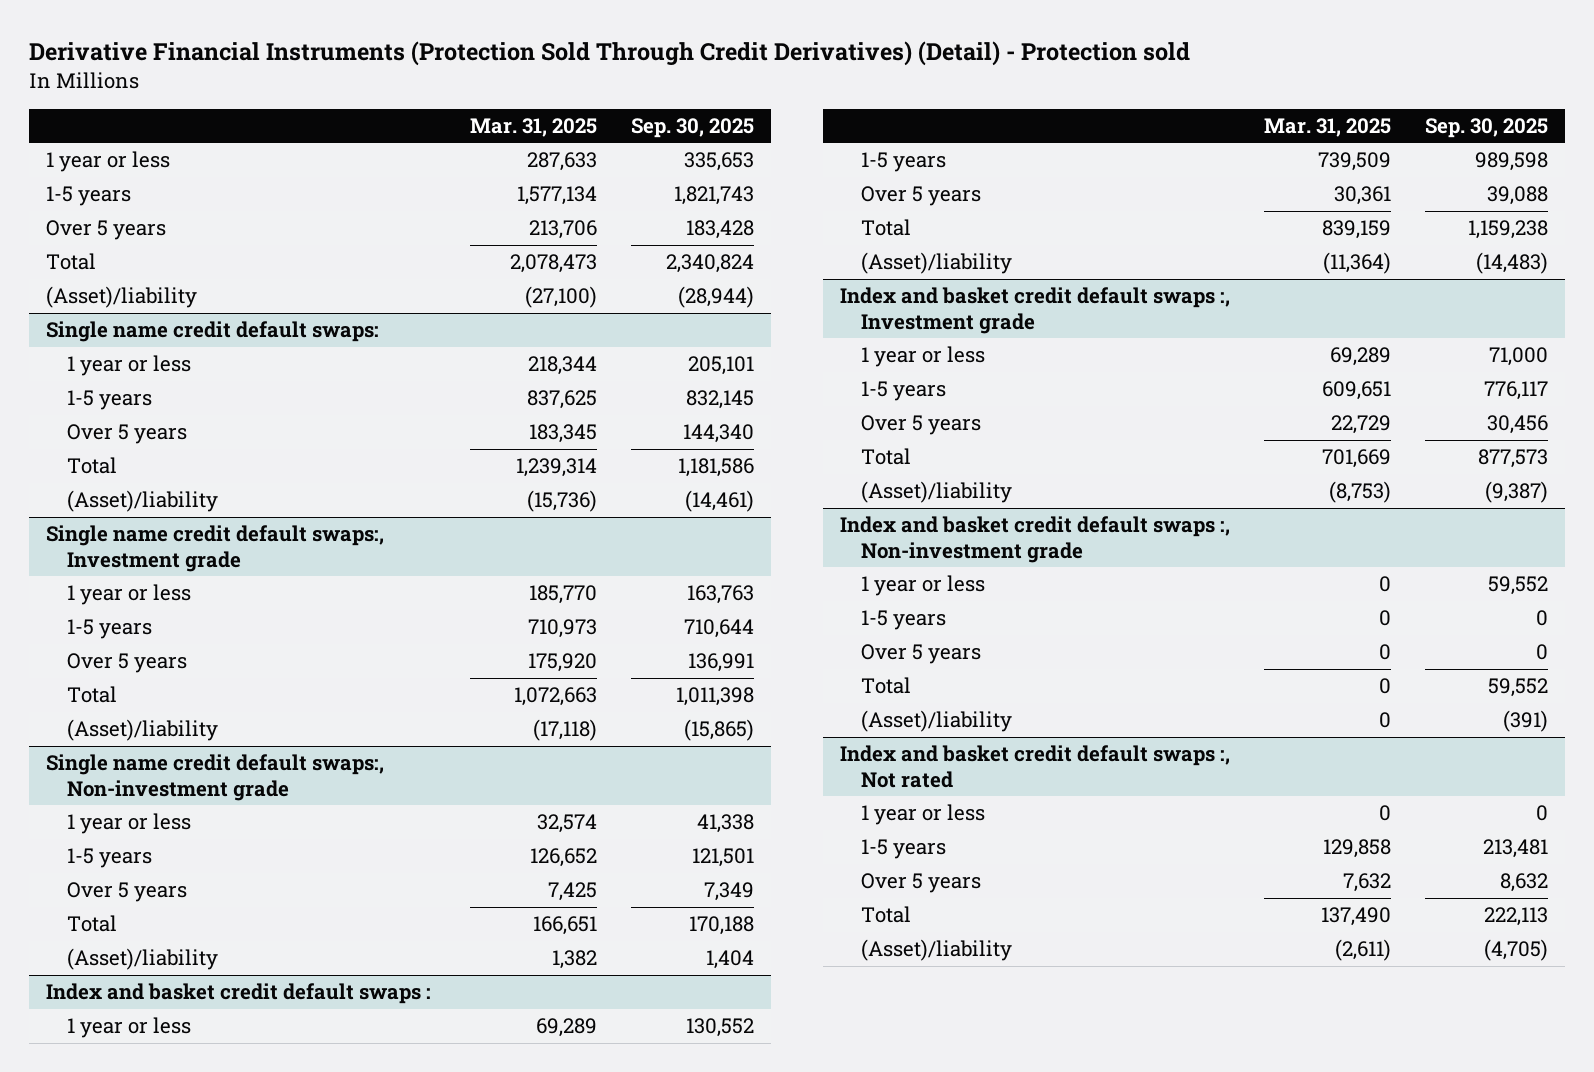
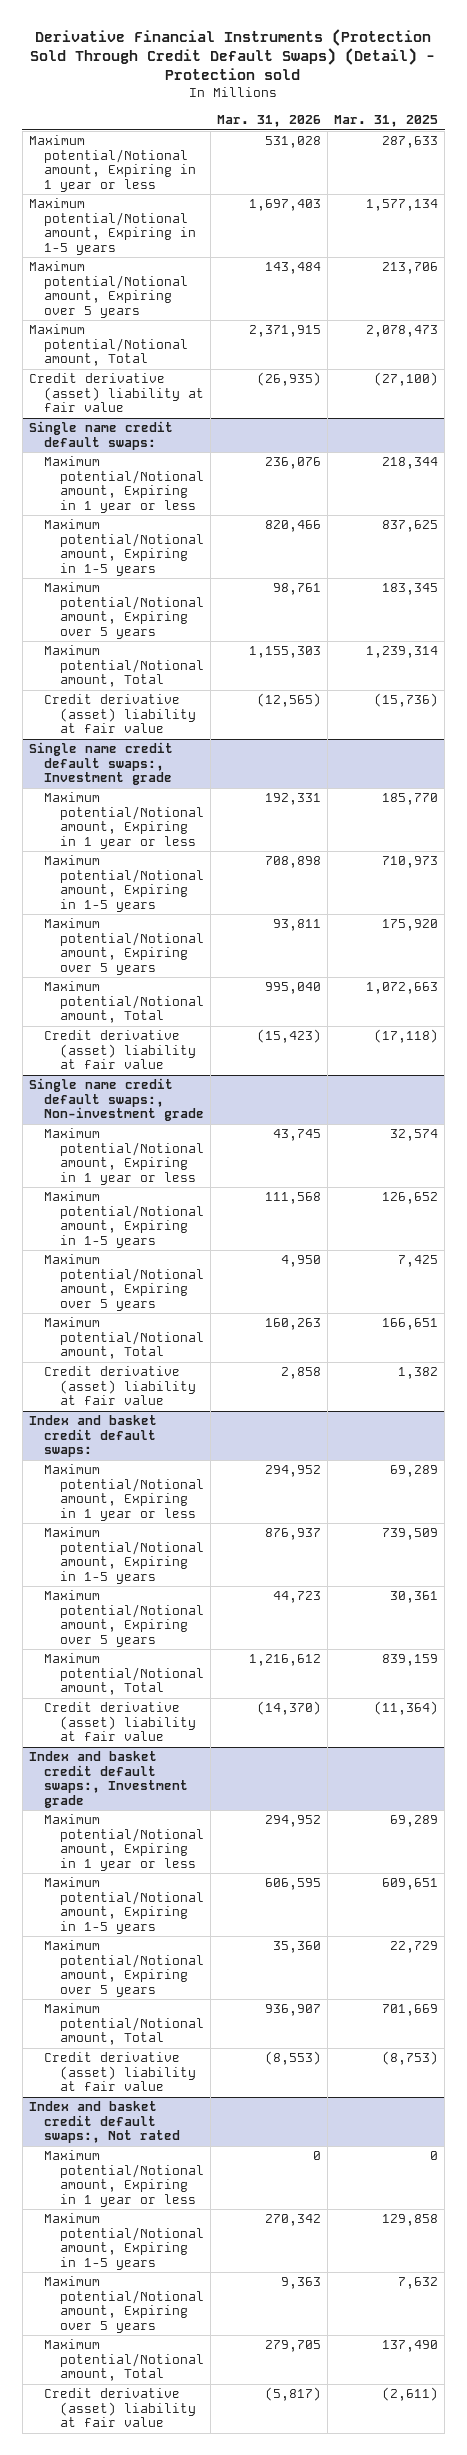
- Derivative Financial Instruments (Protection Sold Through Credit Derivatives) (Detail) - Protection sold
+ Derivative Financial Instruments (Protection Sold Through Credit Default Swaps) (Detail) - Protection sold
- | Mar. 31, 2025 | Sep. 30, 2025
+ | Mar. 31, 2026 | Mar. 31, 2025
- 1 year or less | 287,633 | 335,653
- 1-5 years | 1,577,134 | 1,821,743
- Over 5 years | 213,706 | 183,428
- Total | 2,078,473 | 2,340,824
- (Asset)/liability | (27,100) | (28,944)
+ Maximum potential/Notional amount, Expiring in 1 year or less | 531,028 | 287,633
+ Maximum potential/Notional amount, Expiring in 1-5 years | 1,697,403 | 1,577,134
+ Maximum potential/Notional amount, Expiring over 5 years | 143,484 | 213,706
+ Maximum potential/Notional amount, Total | 2,371,915 | 2,078,473
+ Credit derivative (asset) liability at fair value | (26,935) | (27,100)
@ Single name credit default swaps:
- 1 year or less | 218,344 | 205,101
- 1-5 years | 837,625 | 832,145
- Over 5 years | 183,345 | 144,340
- Total | 1,239,314 | 1,181,586
- (Asset)/liability | (15,736) | (14,461)
+ Maximum potential/Notional amount, Expiring in 1 year or less | 236,076 | 218,344
+ Maximum potential/Notional amount, Expiring in 1-5 years | 820,466 | 837,625
+ Maximum potential/Notional amount, Expiring over 5 years | 98,761 | 183,345
+ Maximum potential/Notional amount, Total | 1,155,303 | 1,239,314
+ Credit derivative (asset) liability at fair value | (12,565) | (15,736)
@ Single name credit default swaps:, Investment grade
- 1 year or less | 185,770 | 163,763
- 1-5 years | 710,973 | 710,644
- Over 5 years | 175,920 | 136,991
- Total | 1,072,663 | 1,011,398
- (Asset)/liability | (17,118) | (15,865)
+ Maximum potential/Notional amount, Expiring in 1 year or less | 192,331 | 185,770
+ Maximum potential/Notional amount, Expiring in 1-5 years | 708,898 | 710,973
+ Maximum potential/Notional amount, Expiring over 5 years | 93,811 | 175,920
+ Maximum potential/Notional amount, Total | 995,040 | 1,072,663
+ Credit derivative (asset) liability at fair value | (15,423) | (17,118)
@ Single name credit default swaps:, Non-investment grade
- 1 year or less | 32,574 | 41,338
- 1-5 years | 126,652 | 121,501
- Over 5 years | 7,425 | 7,349
- Total | 166,651 | 170,188
- (Asset)/liability | 1,382 | 1,404
- Index and basket credit default swaps :
- 1 year or less | 69,289 | 130,552
- 1-5 years | 739,509 | 989,598
- Over 5 years | 30,361 | 39,088
- Total | 839,159 | 1,159,238
- (Asset)/liability | (11,364) | (14,483)
- Index and basket credit default swaps :, Investment grade
- 1 year or less | 69,289 | 71,000
- 1-5 years | 609,651 | 776,117
- Over 5 years | 22,729 | 30,456
- Total | 701,669 | 877,573
- (Asset)/liability | (8,753) | (9,387)
- Index and basket credit default swaps :, Non-investment grade
- 1 year or less | 0 | 59,552
- 1-5 years | 0 | 0
- Over 5 years | 0 | 0
- Total | 0 | 59,552
- (Asset)/liability | 0 | (391)
- Index and basket credit default swaps :, Not rated
- 1 year or less | 0 | 0
- 1-5 years | 129,858 | 213,481
- Over 5 years | 7,632 | 8,632
- Total | 137,490 | 222,113
- (Asset)/liability | (2,611) | (4,705)
@ Single name credit default swaps:, Non-investment grade
+ Maximum potential/Notional amount, Expiring in 1 year or less | 43,745 | 32,574
+ Maximum potential/Notional amount, Expiring in 1-5 years | 111,568 | 126,652
+ Maximum potential/Notional amount, Expiring over 5 years | 4,950 | 7,425
+ Maximum potential/Notional amount, Total | 160,263 | 166,651
+ Credit derivative (asset) liability at fair value | 2,858 | 1,382
+ Index and basket credit default swaps:
+ Maximum potential/Notional amount, Expiring in 1 year or less | 294,952 | 69,289
+ Maximum potential/Notional amount, Expiring in 1-5 years | 876,937 | 739,509
+ Maximum potential/Notional amount, Expiring over 5 years | 44,723 | 30,361
+ Maximum potential/Notional amount, Total | 1,216,612 | 839,159
+ Credit derivative (asset) liability at fair value | (14,370) | (11,364)
+ Index and basket credit default swaps:, Investment grade
+ Maximum potential/Notional amount, Expiring in 1 year or less | 294,952 | 69,289
+ Maximum potential/Notional amount, Expiring in 1-5 years | 606,595 | 609,651
+ Maximum potential/Notional amount, Expiring over 5 years | 35,360 | 22,729
+ Maximum potential/Notional amount, Total | 936,907 | 701,669
+ Credit derivative (asset) liability at fair value | (8,553) | (8,753)
+ Index and basket credit default swaps:, Not rated
+ Maximum potential/Notional amount, Expiring in 1 year or less | 0 | 0
+ Maximum potential/Notional amount, Expiring in 1-5 years | 270,342 | 129,858
+ Maximum potential/Notional amount, Expiring over 5 years | 9,363 | 7,632
+ Maximum potential/Notional amount, Total | 279,705 | 137,490
+ Credit derivative (asset) liability at fair value | (5,817) | (2,611)

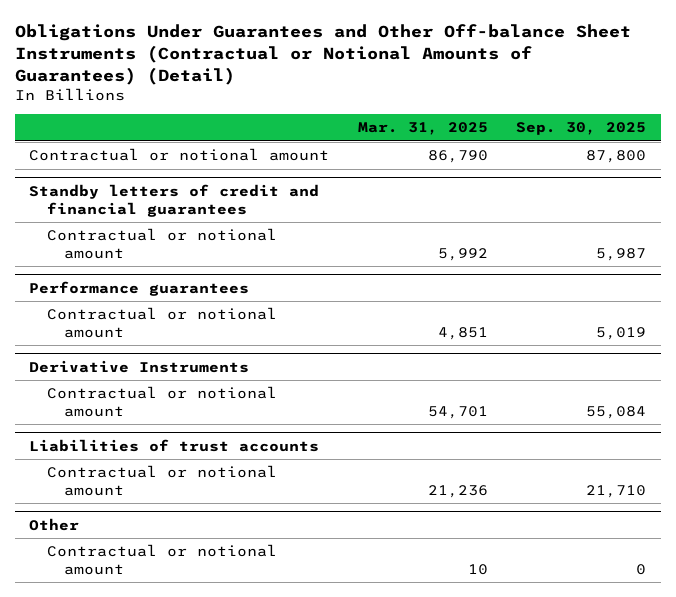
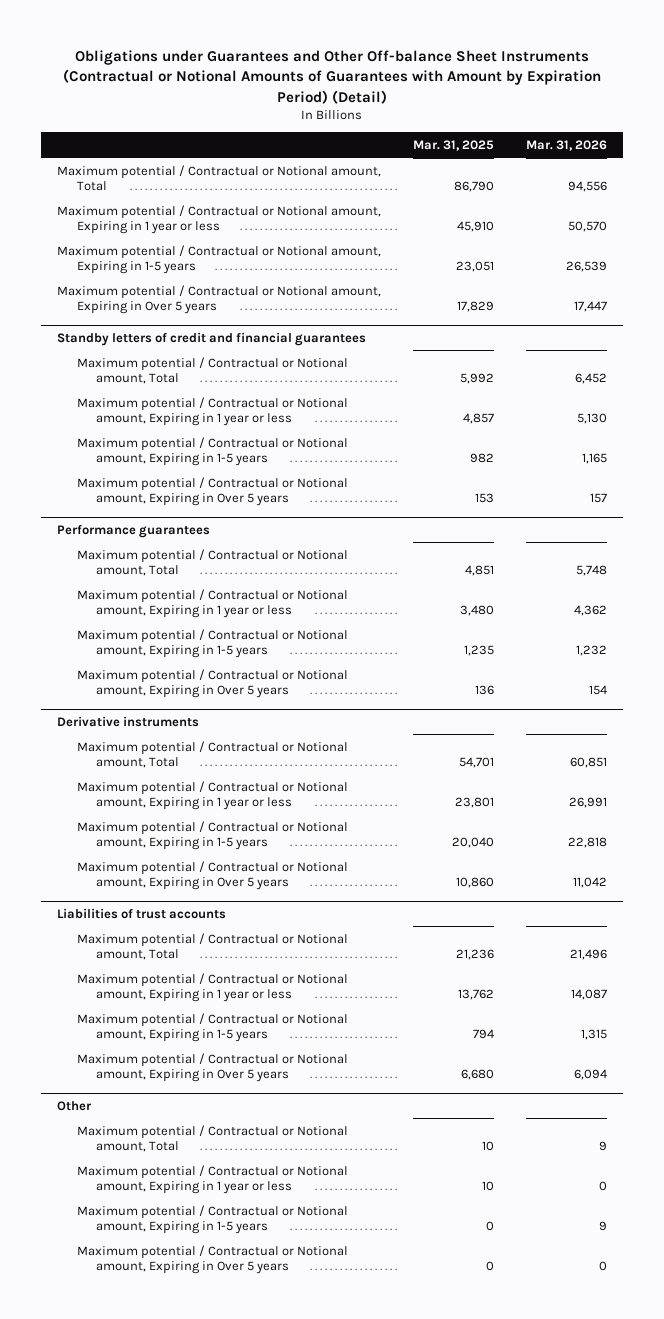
- Obligations Under Guarantees and Other Off-balance Sheet Instruments (Contractual or Notional Amounts of Guarantees) (Detail)
+ Obligations under Guarantees and Other Off-balance Sheet Instruments (Contractual or Notional Amounts of Guarantees with Amount by Expiration Period) (Detail)
- | Mar. 31, 2025 | Sep. 30, 2025
+ | Mar. 31, 2025 | Mar. 31, 2026
- Contractual or notional amount | 86,790 | 87,800
+ Maximum potential / Contractual or Notional amount, Total | 86,790 | 94,556
+ Maximum potential / Contractual or Notional amount, Expiring in 1 year or less | 45,910 | 50,570
+ Maximum potential / Contractual or Notional amount, Expiring in 1-5 years | 23,051 | 26,539
+ Maximum potential / Contractual or Notional amount, Expiring in Over 5 years | 17,829 | 17,447
@ Standby letters of credit and financial guarantees
- Contractual or notional amount | 5,992 | 5,987
+ Maximum potential / Contractual or Notional amount, Total | 5,992 | 6,452
+ Maximum potential / Contractual or Notional amount, Expiring in 1 year or less | 4,857 | 5,130
+ Maximum potential / Contractual or Notional amount, Expiring in 1-5 years | 982 | 1,165
+ Maximum potential / Contractual or Notional amount, Expiring in Over 5 years | 153 | 157
@ Performance guarantees
- Contractual or notional amount | 4,851 | 5,019
- Derivative Instruments
- Contractual or notional amount | 54,701 | 55,084
@ Performance guarantees
+ Maximum potential / Contractual or Notional amount, Total | 4,851 | 5,748
+ Maximum potential / Contractual or Notional amount, Expiring in 1 year or less | 3,480 | 4,362
+ Maximum potential / Contractual or Notional amount, Expiring in 1-5 years | 1,235 | 1,232
+ Maximum potential / Contractual or Notional amount, Expiring in Over 5 years | 136 | 154
+ Derivative instruments
+ Maximum potential / Contractual or Notional amount, Total | 54,701 | 60,851
+ Maximum potential / Contractual or Notional amount, Expiring in 1 year or less | 23,801 | 26,991
+ Maximum potential / Contractual or Notional amount, Expiring in 1-5 years | 20,040 | 22,818
+ Maximum potential / Contractual or Notional amount, Expiring in Over 5 years | 10,860 | 11,042
@ Liabilities of trust accounts
- Contractual or notional amount | 21,236 | 21,710
+ Maximum potential / Contractual or Notional amount, Total | 21,236 | 21,496
+ Maximum potential / Contractual or Notional amount, Expiring in 1 year or less | 13,762 | 14,087
+ Maximum potential / Contractual or Notional amount, Expiring in 1-5 years | 794 | 1,315
+ Maximum potential / Contractual or Notional amount, Expiring in Over 5 years | 6,680 | 6,094
@ Other
- Contractual or notional amount | 10 | 0
+ Maximum potential / Contractual or Notional amount, Total | 10 | 9
+ Maximum potential / Contractual or Notional amount, Expiring in 1 year or less | 10 | 0
+ Maximum potential / Contractual or Notional amount, Expiring in 1-5 years | 0 | 9
+ Maximum potential / Contractual or Notional amount, Expiring in Over 5 years | 0 | 0

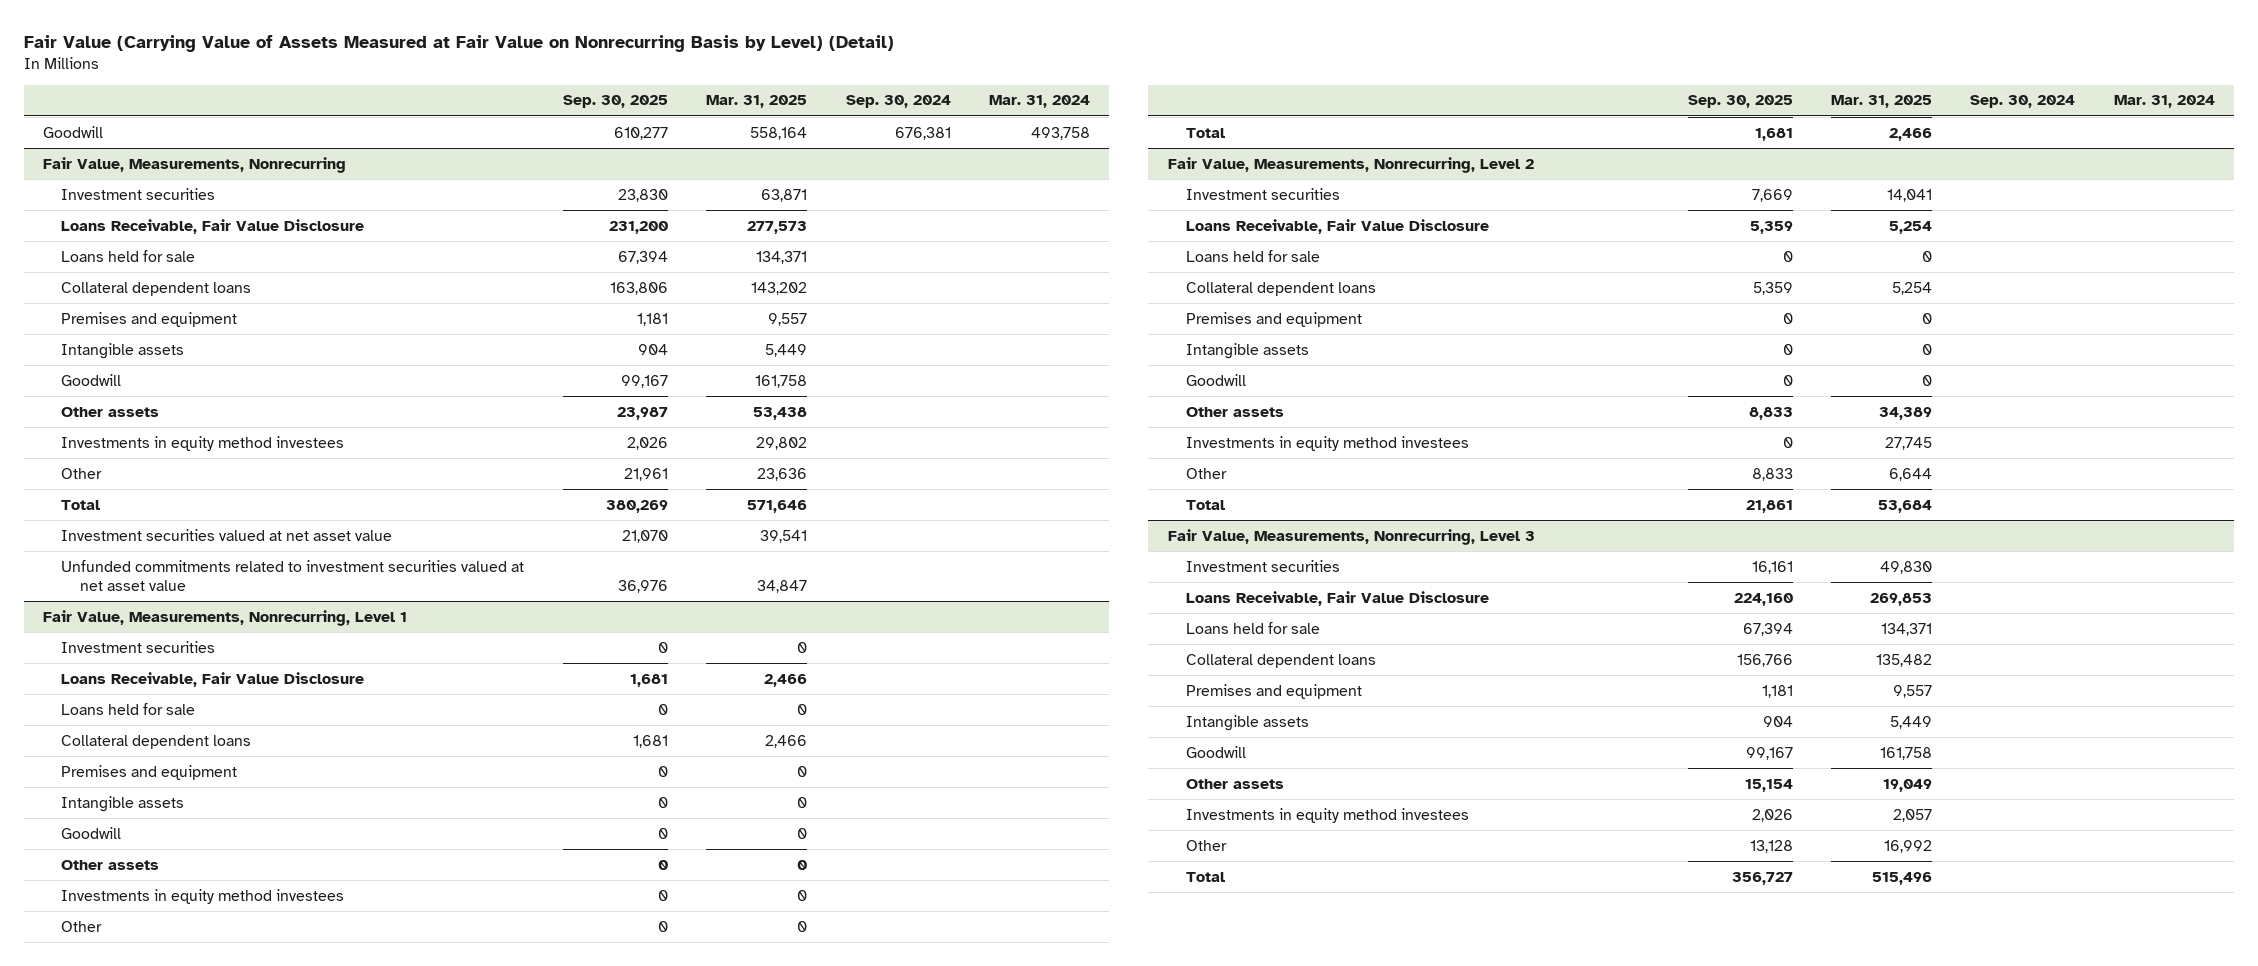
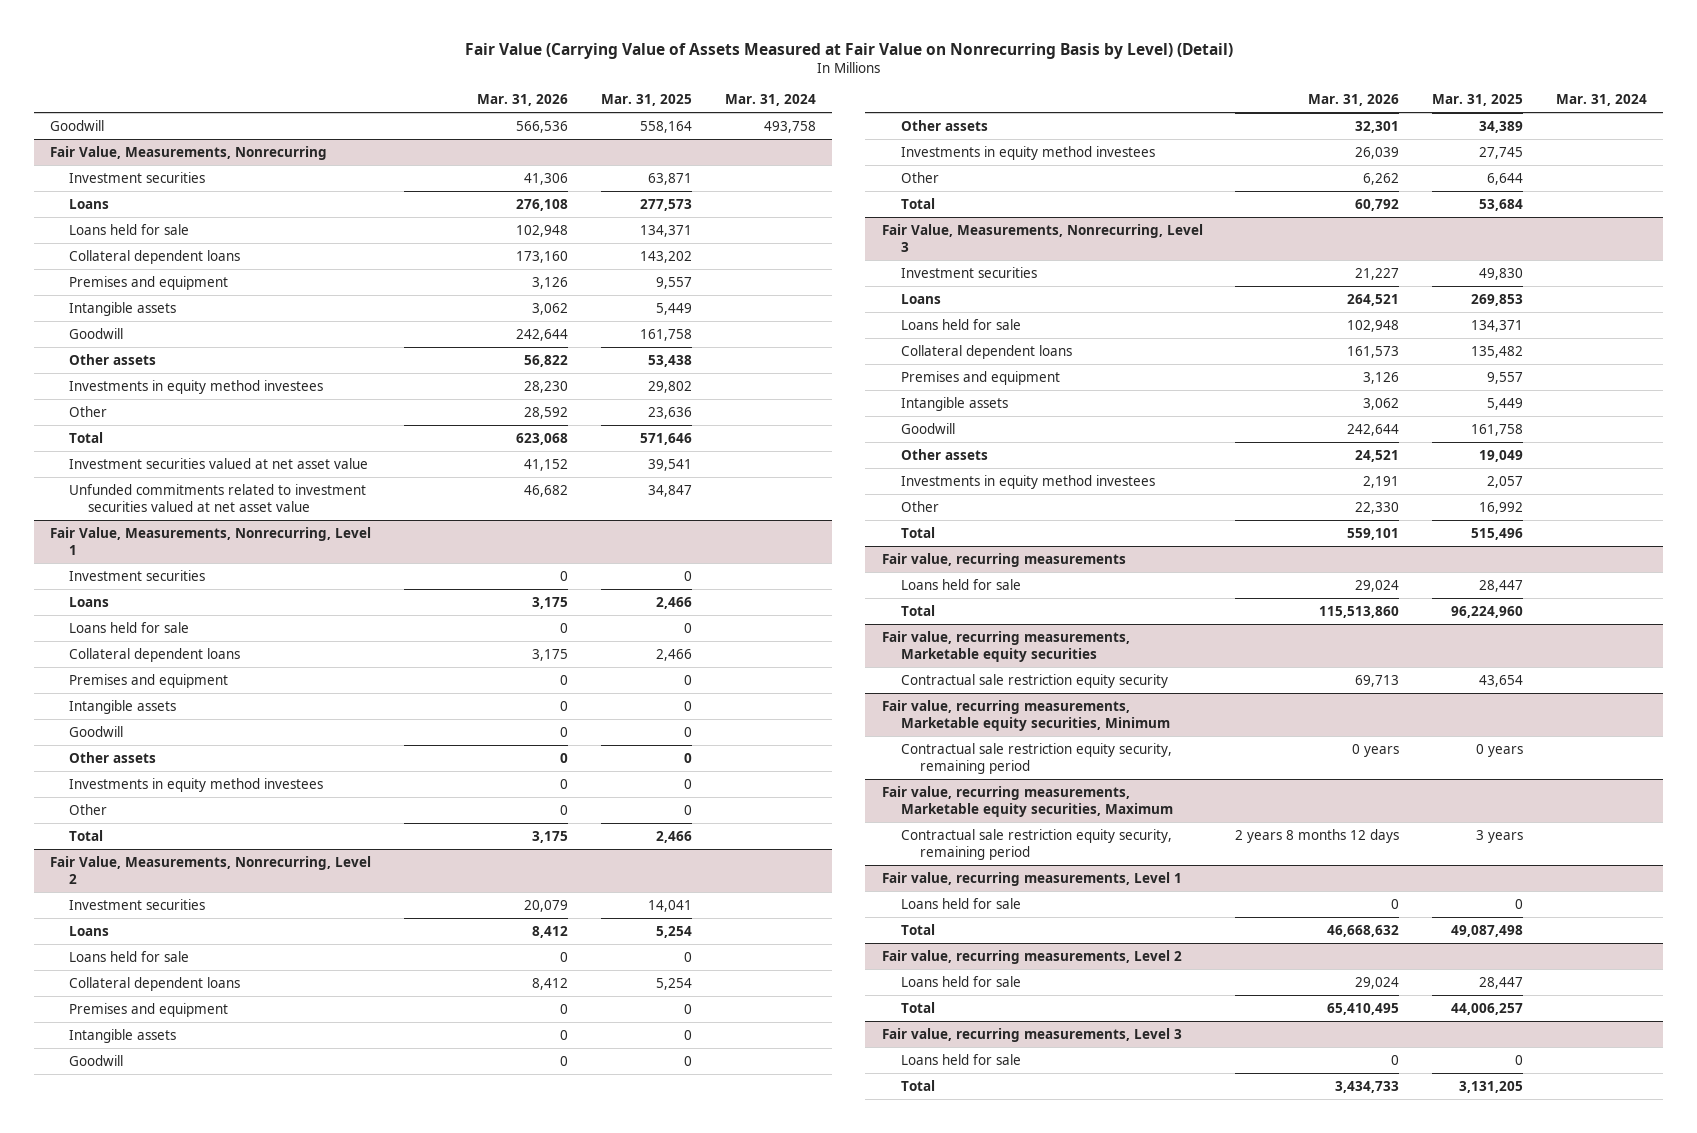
- | Sep. 30, 2025 | Mar. 31, 2025 | Sep. 30, 2024 | Mar. 31, 2024
+ | Mar. 31, 2026 | Mar. 31, 2025 | Mar. 31, 2024
@ Fair Value, Measurements, Nonrecurring
- Loans Receivable, Fair Value Disclosure | 231,200 | 277,573 | |
+ Loans | 276,108 | 277,573 |
@ Fair Value, Measurements, Nonrecurring, Level 1
- Loans Receivable, Fair Value Disclosure | 1,681 | 2,466 | |
+ Loans | 3,175 | 2,466 |
@ Fair Value, Measurements, Nonrecurring, Level 2
- Loans Receivable, Fair Value Disclosure | 5,359 | 5,254 | |
+ Loans | 8,412 | 5,254 |
@ Fair Value, Measurements, Nonrecurring, Level 3
- Loans Receivable, Fair Value Disclosure | 224,160 | 269,853 | |
+ Loans | 264,521 | 269,853 |
+ Fair value, recurring measurements
+ Loans held for sale | 29,024 | 28,447 |
+ Total | 115,513,860 | 96,224,960 |
+ Fair value, recurring measurements, Marketable equity securities
+ Contractual sale restriction equity security | 69,713 | 43,654 |
+ Fair value, recurring measurements, Marketable equity securities, Minimum
+ Contractual sale restriction equity security, remaining period | 0 years | 0 years |
+ Fair value, recurring measurements, Marketable equity securities, Maximum
+ Contractual sale restriction equity security, remaining period | 2 years 8 months 12 days | 3 years |
+ Fair value, recurring measurements, Level 1
+ Loans held for sale | 0 | 0 |
+ Total | 46,668,632 | 49,087,498 |
+ Fair value, recurring measurements, Level 2
+ Loans held for sale | 29,024 | 28,447 |
+ Total | 65,410,495 | 44,006,257 |
+ Fair value, recurring measurements, Level 3
+ Loans held for sale | 0 | 0 |
+ Total | 3,434,733 | 3,131,205 |

